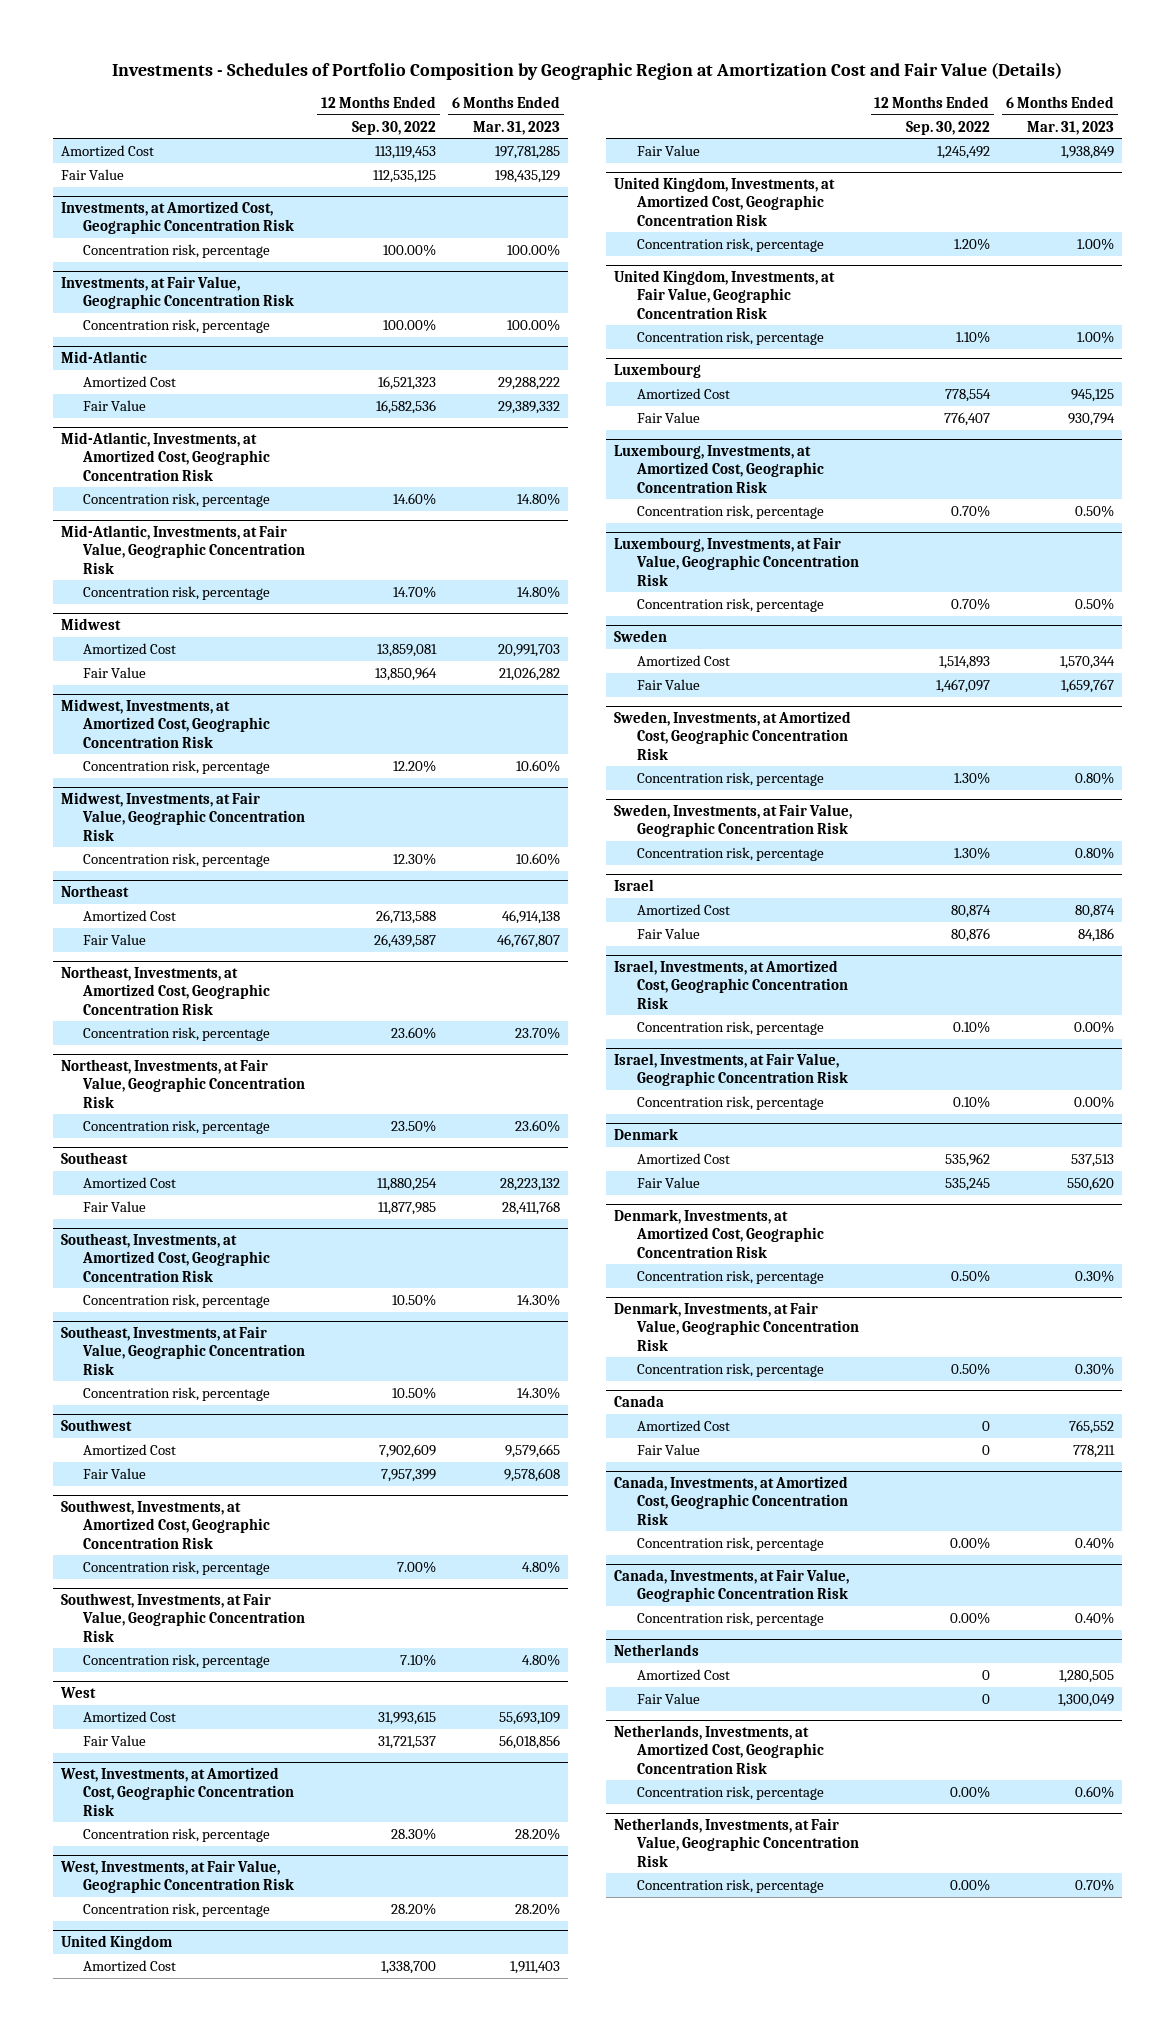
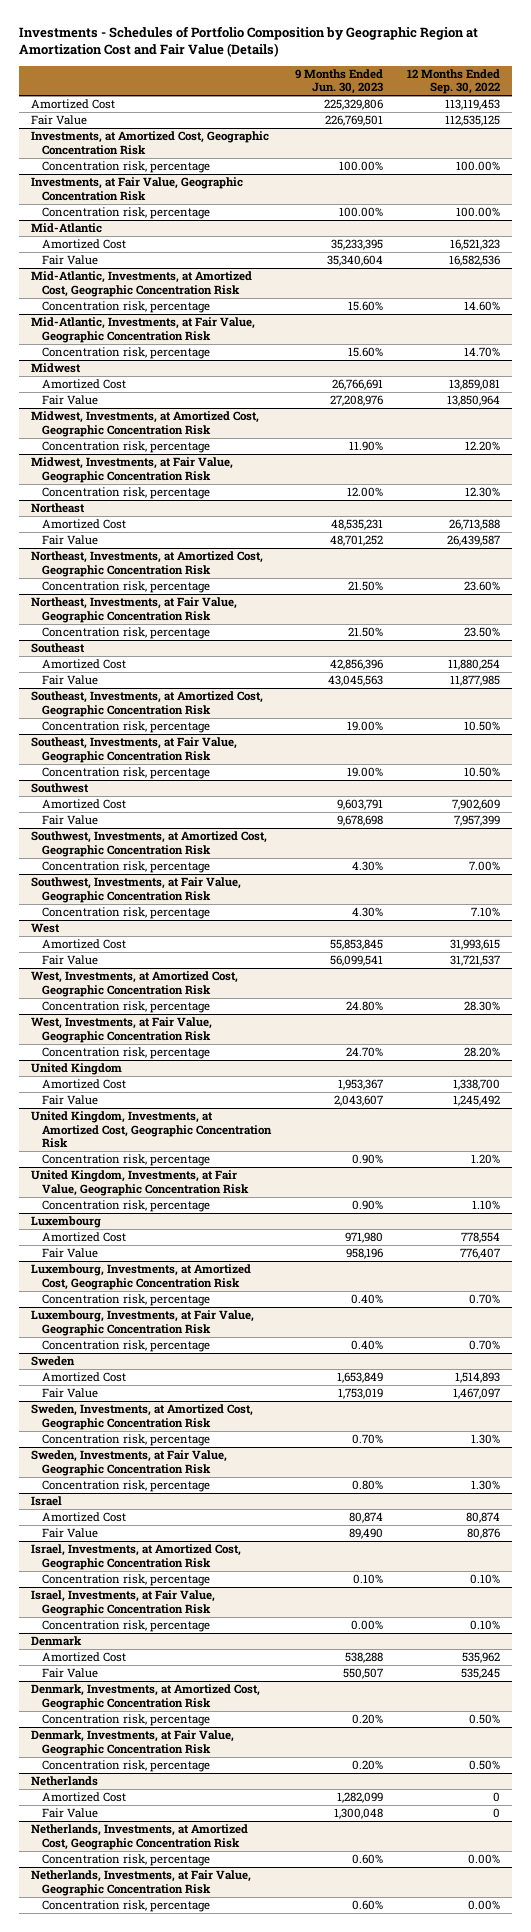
- | 12 Months Ended Sep. 30, 2022 | 6 Months Ended Mar. 31, 2023
+ | 9 Months Ended Jun. 30, 2023 | 12 Months Ended Sep. 30, 2022
- Canada
- Amortized Cost | 0 | 765,552
- Fair Value | 0 | 778,211
- Canada, Investments, at Amortized Cost, Geographic Concentration Risk
- Concentration risk, percentage | 0.00% | 0.40%
- Canada, Investments, at Fair Value, Geographic Concentration Risk
- Concentration risk, percentage | 0.00% | 0.40%

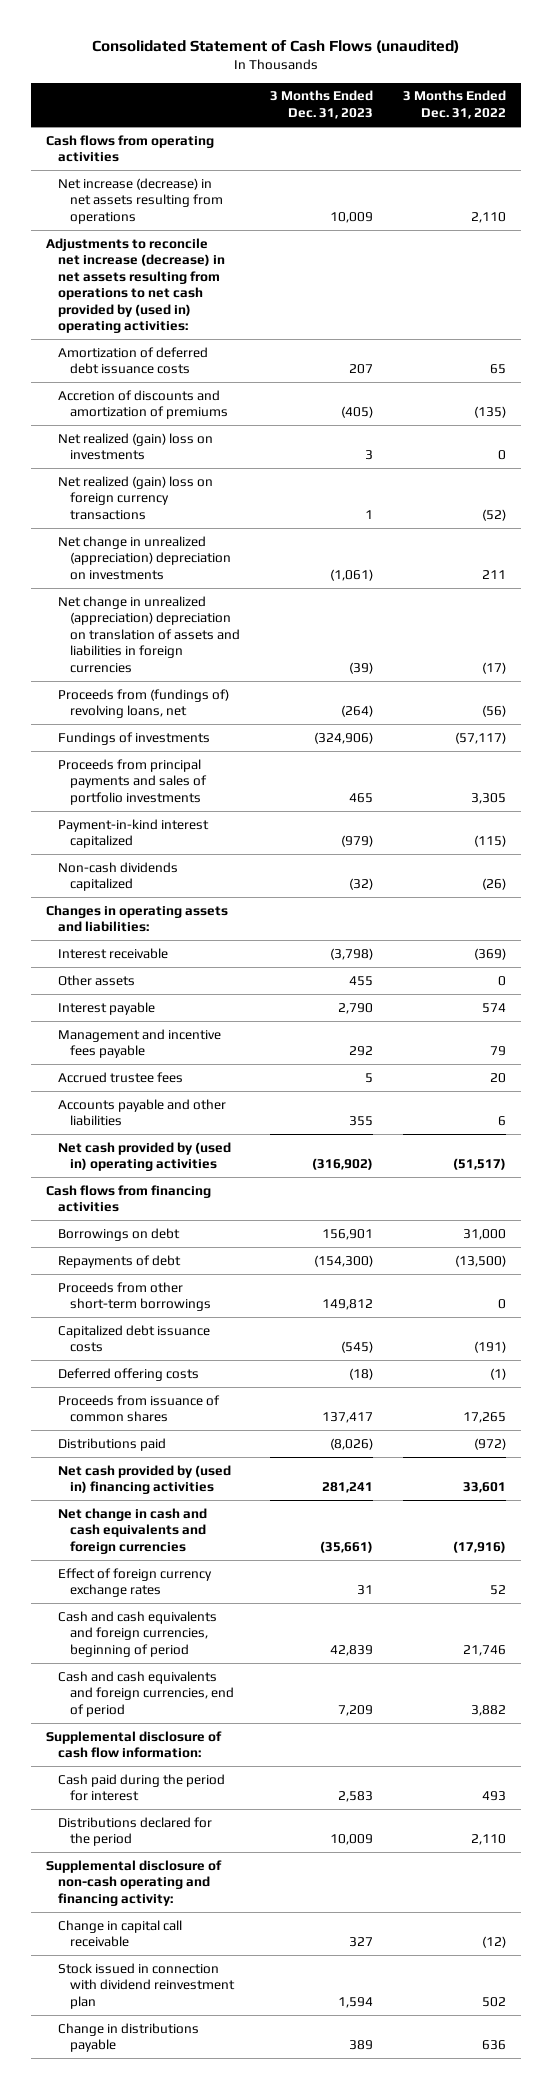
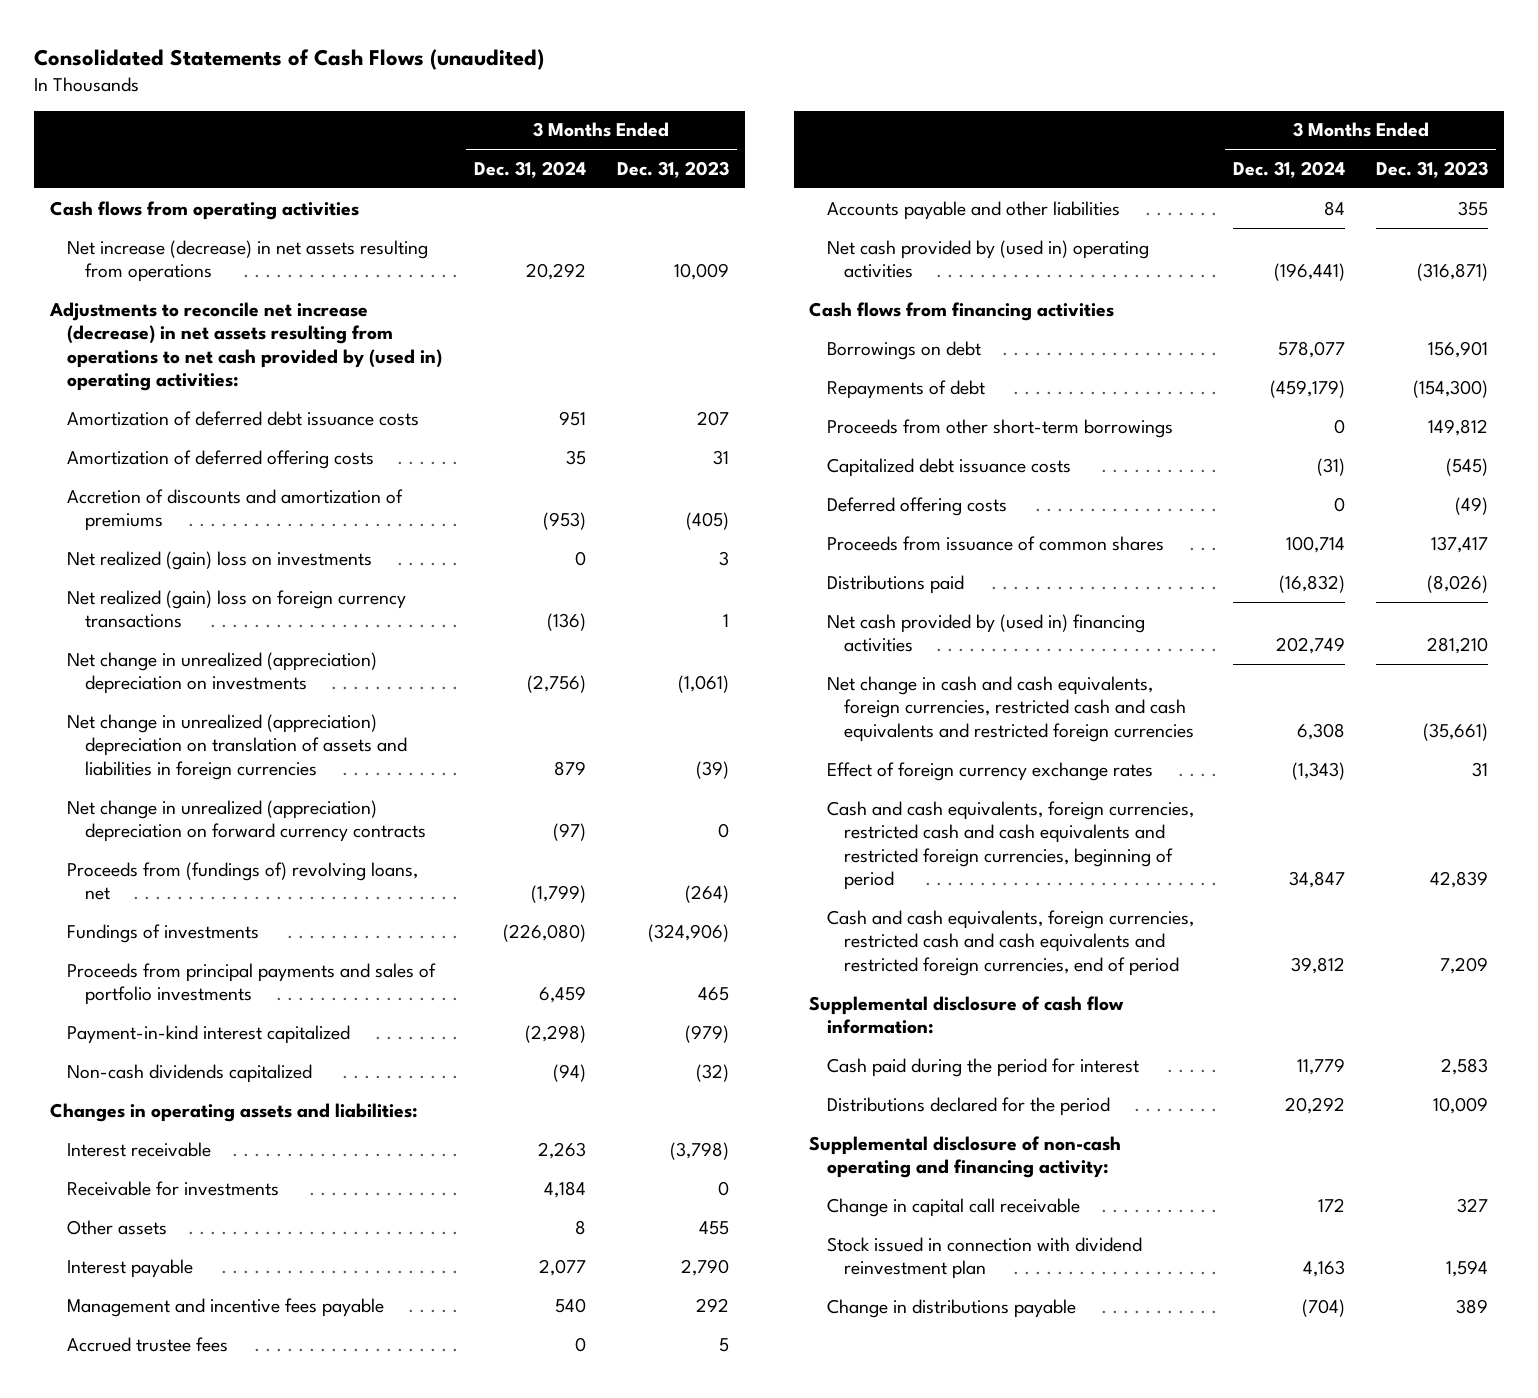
- Consolidated Statement of Cash Flows (unaudited)
+ Consolidated Statements of Cash Flows (unaudited)
- | 3 Months Ended Dec. 31, 2023 | 3 Months Ended Dec. 31, 2022
+ | 3 Months Ended Dec. 31, 2024 | 3 Months Ended Dec. 31, 2023
+ Amortization of deferred offering costs | 35 | 31
+ Net change in unrealized (appreciation) depreciation on forward currency contracts | (97) | 0
+ Receivable for investments | 4,184 | 0
- Net cash provided by (used in) operating activities | (316,902) | (51,517)
+ Net cash provided by (used in) operating activities | (196,441) | (316,871)
- Deferred offering costs | (18) | (1)
+ Deferred offering costs | 0 | (49)
- Net cash provided by (used in) financing activities | 281,241 | 33,601
- Net change in cash and cash equivalents and foreign currencies | (35,661) | (17,916)
+ Net cash provided by (used in) financing activities | 202,749 | 281,210
+ Net change in cash and cash equivalents, foreign currencies, restricted cash and cash equivalents and restricted foreign currencies | 6,308 | (35,661)
- Cash and cash equivalents and foreign currencies, beginning of period | 42,839 | 21,746
- Cash and cash equivalents and foreign currencies, end of period | 7,209 | 3,882
+ Cash and cash equivalents, foreign currencies, restricted cash and cash equivalents and restricted foreign currencies, beginning of period | 34,847 | 42,839
+ Cash and cash equivalents, foreign currencies, restricted cash and cash equivalents and restricted foreign currencies, end of period | 39,812 | 7,209

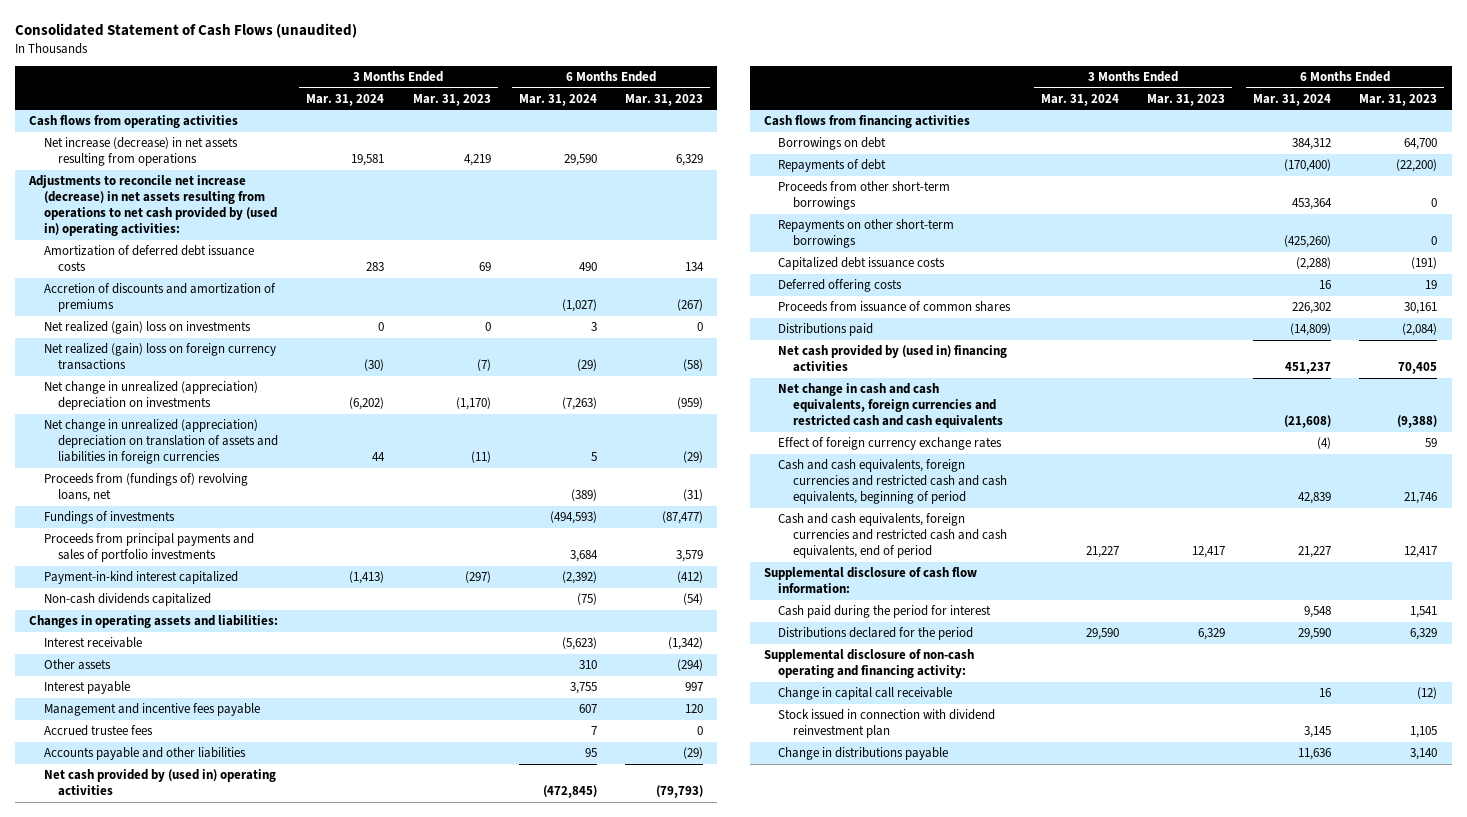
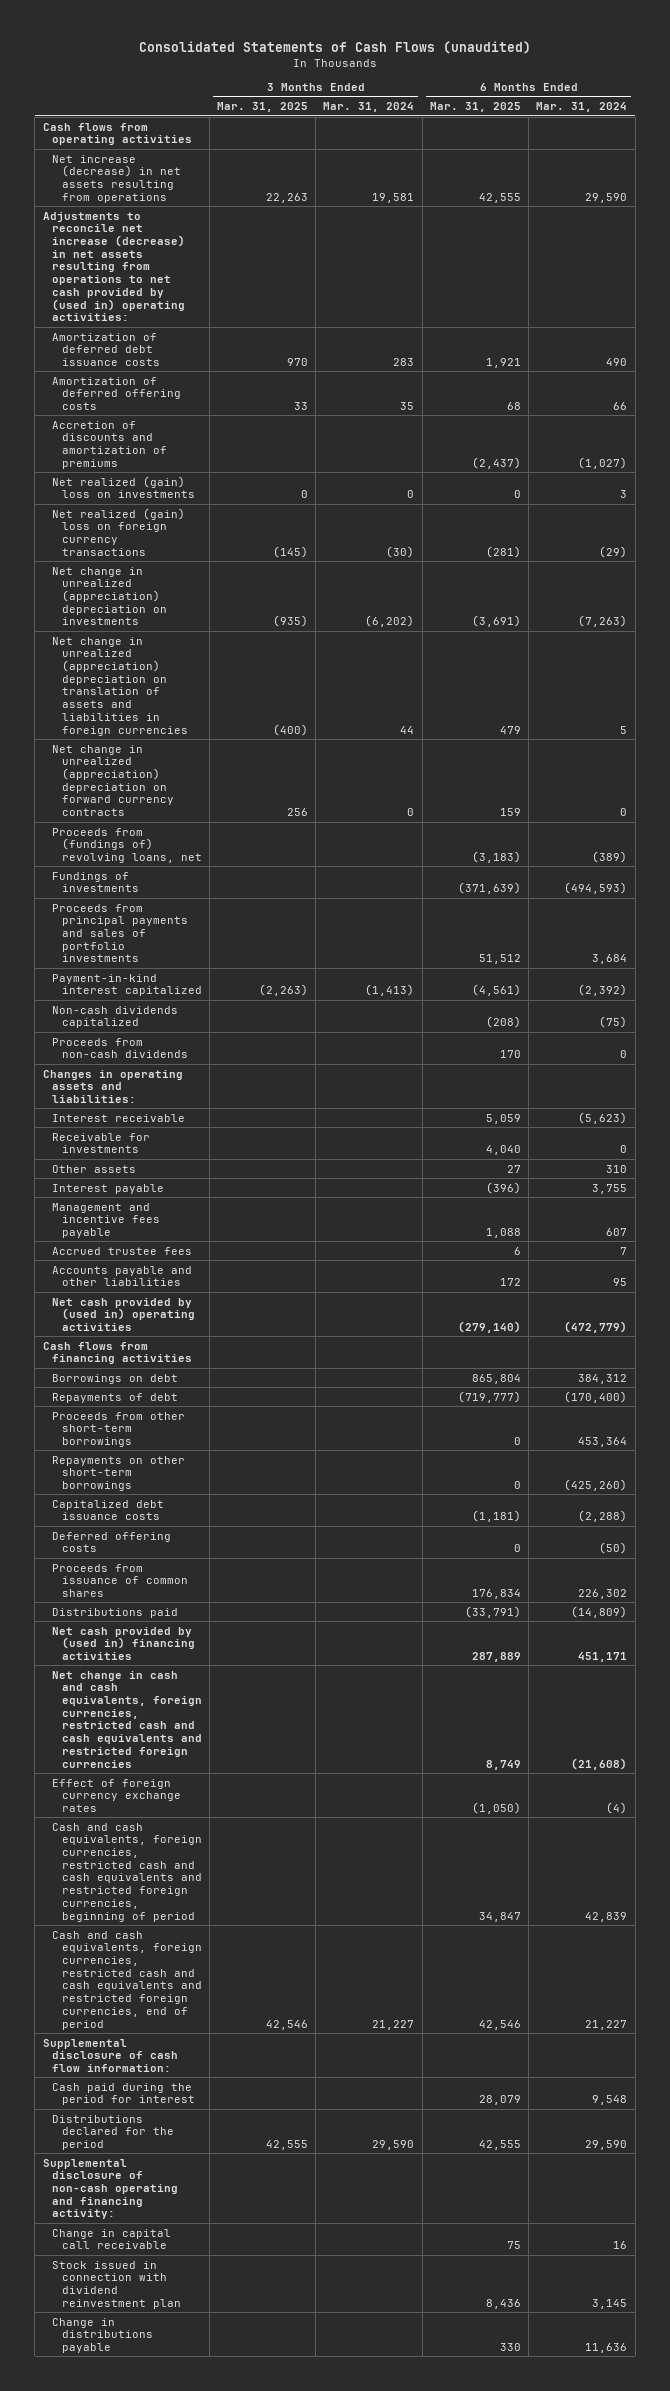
- Consolidated Statement of Cash Flows (unaudited)
+ Consolidated Statements of Cash Flows (unaudited)
- | 3 Months Ended Mar. 31, 2024 | 3 Months Ended Mar. 31, 2023 | 6 Months Ended Mar. 31, 2024 | 6 Months Ended Mar. 31, 2023
+ | 3 Months Ended Mar. 31, 2025 | 3 Months Ended Mar. 31, 2024 | 6 Months Ended Mar. 31, 2025 | 6 Months Ended Mar. 31, 2024
+ Amortization of deferred offering costs | 33 | 35 | 68 | 66
+ Net change in unrealized (appreciation) depreciation on forward currency contracts | 256 | 0 | 159 | 0
+ Proceeds from non-cash dividends | | | 170 | 0
+ Receivable for investments | | | 4,040 | 0
- Net cash provided by (used in) operating activities | | | (472,845) | (79,793)
+ Net cash provided by (used in) operating activities | | | (279,140) | (472,779)
- Deferred offering costs | | | 16 | 19
+ Deferred offering costs | | | 0 | (50)
- Net cash provided by (used in) financing activities | | | 451,237 | 70,405
- Net change in cash and cash equivalents, foreign currencies and restricted cash and cash equivalents | | | (21,608) | (9,388)
+ Net cash provided by (used in) financing activities | | | 287,889 | 451,171
+ Net change in cash and cash equivalents, foreign currencies, restricted cash and cash equivalents and restricted foreign currencies | | | 8,749 | (21,608)
- Cash and cash equivalents, foreign currencies and restricted cash and cash equivalents, beginning of period | | | 42,839 | 21,746
- Cash and cash equivalents, foreign currencies and restricted cash and cash equivalents, end of period | 21,227 | 12,417 | 21,227 | 12,417
+ Cash and cash equivalents, foreign currencies, restricted cash and cash equivalents and restricted foreign currencies, beginning of period | | | 34,847 | 42,839
+ Cash and cash equivalents, foreign currencies, restricted cash and cash equivalents and restricted foreign currencies, end of period | 42,546 | 21,227 | 42,546 | 21,227

